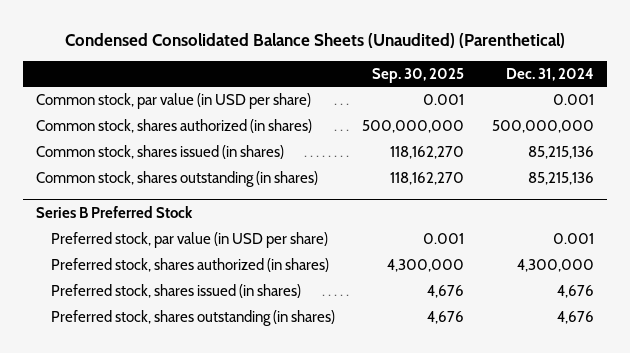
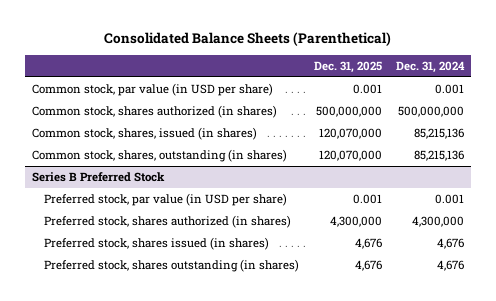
- Condensed Consolidated Balance Sheets (Unaudited) (Parenthetical)
+ Consolidated Balance Sheets (Parenthetical)
- | Sep. 30, 2025 | Dec. 31, 2024
+ | Dec. 31, 2025 | Dec. 31, 2024
- Common stock, shares issued (in shares) | 118,162,270 | 85,215,136
- Common stock, shares outstanding (in shares) | 118,162,270 | 85,215,136
+ Common stock, shares, issued (in shares) | 120,070,000 | 85,215,136
+ Common stock, shares, outstanding (in shares) | 120,070,000 | 85,215,136

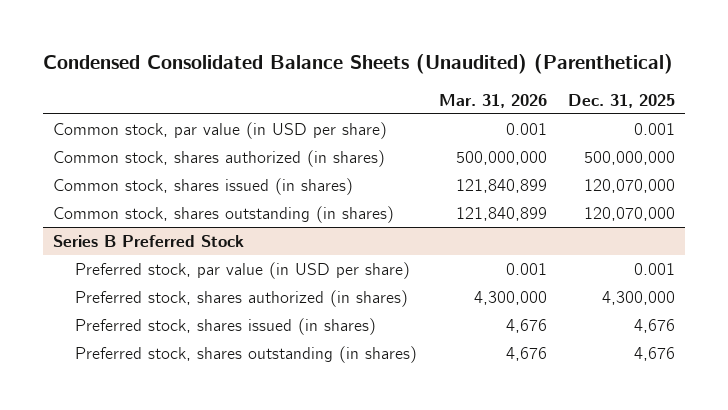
- Consolidated Balance Sheets (Parenthetical)
+ Condensed Consolidated Balance Sheets (Unaudited) (Parenthetical)
- | Dec. 31, 2025 | Dec. 31, 2024
+ | Mar. 31, 2026 | Dec. 31, 2025
- Common stock, shares, issued (in shares) | 120,070,000 | 85,215,136
- Common stock, shares, outstanding (in shares) | 120,070,000 | 85,215,136
+ Common stock, shares issued (in shares) | 121,840,899 | 120,070,000
+ Common stock, shares outstanding (in shares) | 121,840,899 | 120,070,000

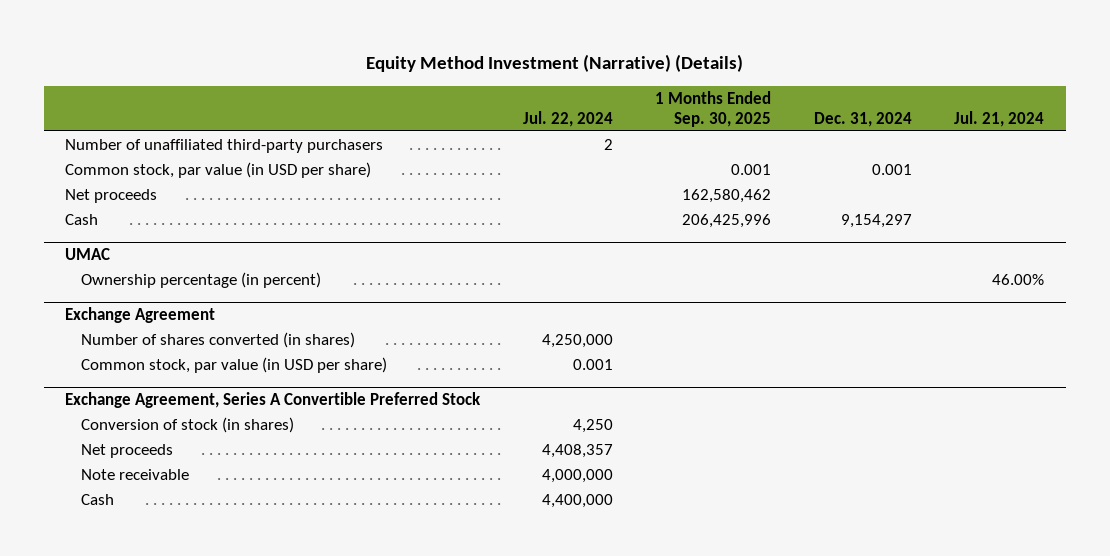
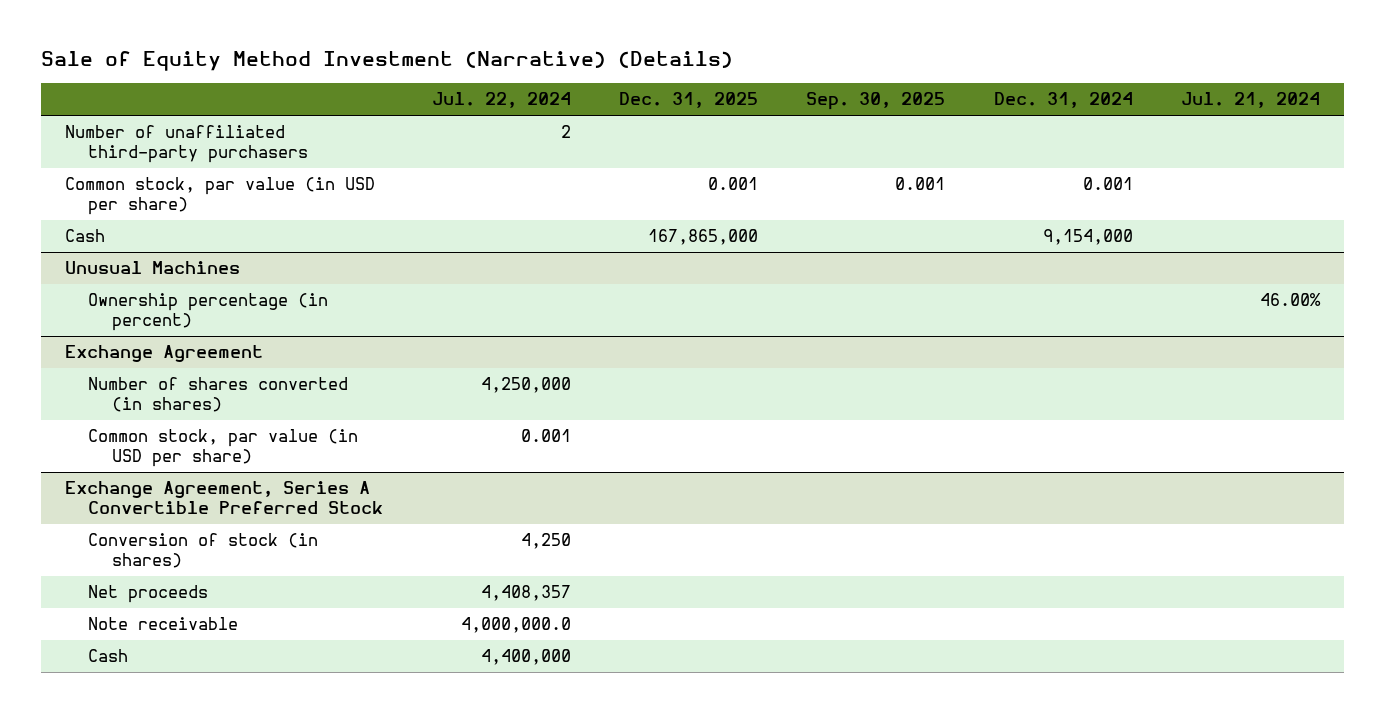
- Equity Method Investment (Narrative) (Details)
+ Sale of Equity Method Investment (Narrative) (Details)
- | Jul. 22, 2024 | 1 Months Ended Sep. 30, 2025 | Dec. 31, 2024 | Jul. 21, 2024
+ | Jul. 22, 2024 | Dec. 31, 2025 | Sep. 30, 2025 | Dec. 31, 2024 | Jul. 21, 2024
- Net proceeds | | 162,580,462 | |
- Cash | | 206,425,996 | 9,154,297 |
- UMAC
+ Cash | | 167,865,000 | | 9,154,000 |
+ Unusual Machines
@ Exchange Agreement, Series A Convertible Preferred Stock
- Note receivable | 4,000,000 | | |
+ Note receivable | 4,000,000.0 | | | |

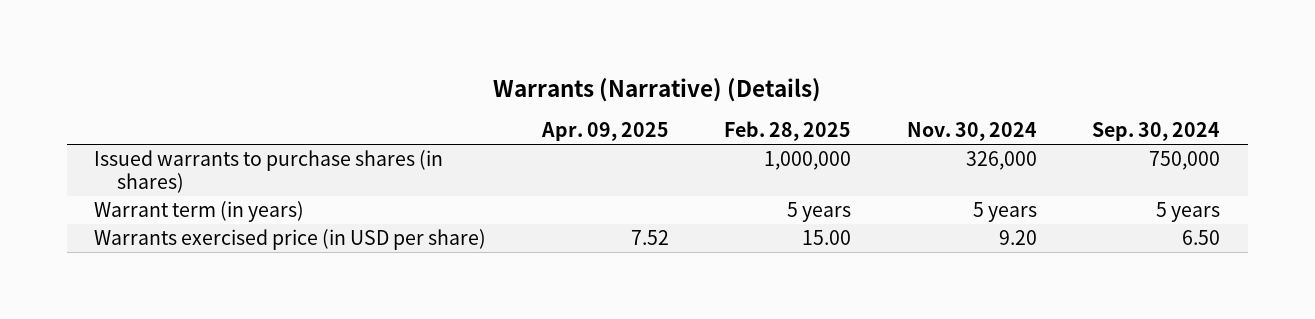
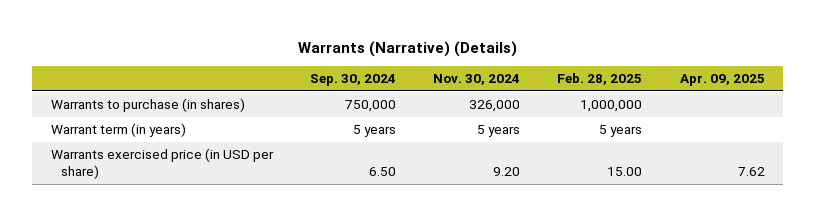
- | Apr. 09, 2025 | Feb. 28, 2025 | Nov. 30, 2024 | Sep. 30, 2024
+ | Sep. 30, 2024 | Nov. 30, 2024 | Feb. 28, 2025 | Apr. 09, 2025
- Issued warrants to purchase shares (in shares) | | 1,000,000 | 326,000 | 750,000
+ Warrants to purchase (in shares) | 750,000 | 326,000 | 1,000,000 |
- Warrants exercised price (in USD per share) | 7.52 | 15.00 | 9.20 | 6.50
+ Warrants exercised price (in USD per share) | 6.50 | 9.20 | 15.00 | 7.62

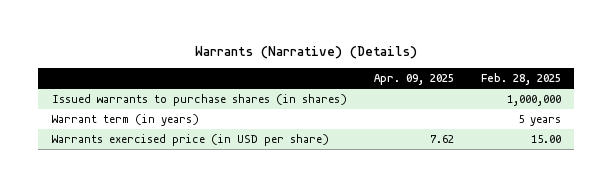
- | Sep. 30, 2024 | Nov. 30, 2024 | Feb. 28, 2025 | Apr. 09, 2025
+ | Apr. 09, 2025 | Feb. 28, 2025
- Warrants to purchase (in shares) | 750,000 | 326,000 | 1,000,000 |
+ Issued warrants to purchase shares (in shares) | | 1,000,000

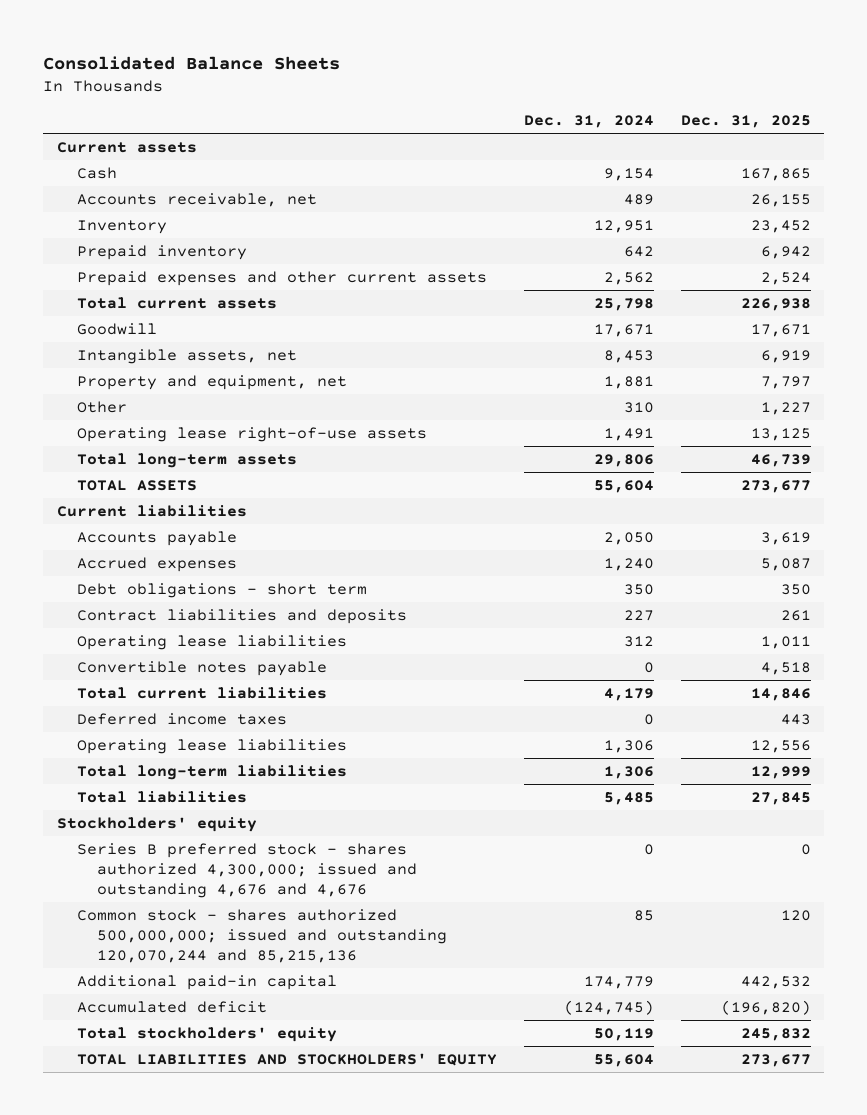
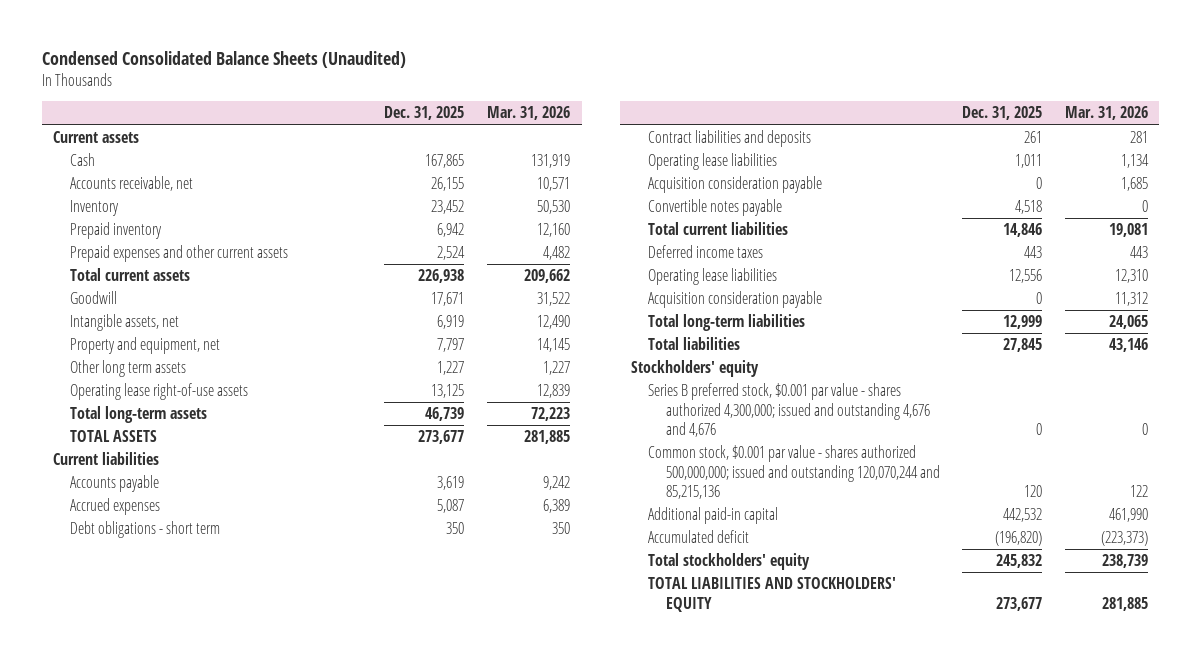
- Consolidated Balance Sheets
+ Condensed Consolidated Balance Sheets (Unaudited)
- | Dec. 31, 2024 | Dec. 31, 2025
+ | Dec. 31, 2025 | Mar. 31, 2026
- Other | 310 | 1,227
+ Other long term assets | 1,227 | 1,227
+ Acquisition consideration payable | 0 | 1,685
+ Acquisition consideration payable | 0 | 11,312
- Series B preferred stock - shares authorized 4,300,000; issued and outstanding 4,676 and 4,676 | 0 | 0
- Common stock - shares authorized 500,000,000; issued and outstanding 120,070,244 and 85,215,136 | 85 | 120
+ Series B preferred stock, $0.001 par value - shares authorized 4,300,000; issued and outstanding 4,676 and 4,676 | 0 | 0
+ Common stock, $0.001 par value - shares authorized 500,000,000; issued and outstanding 120,070,244 and 85,215,136 | 120 | 122

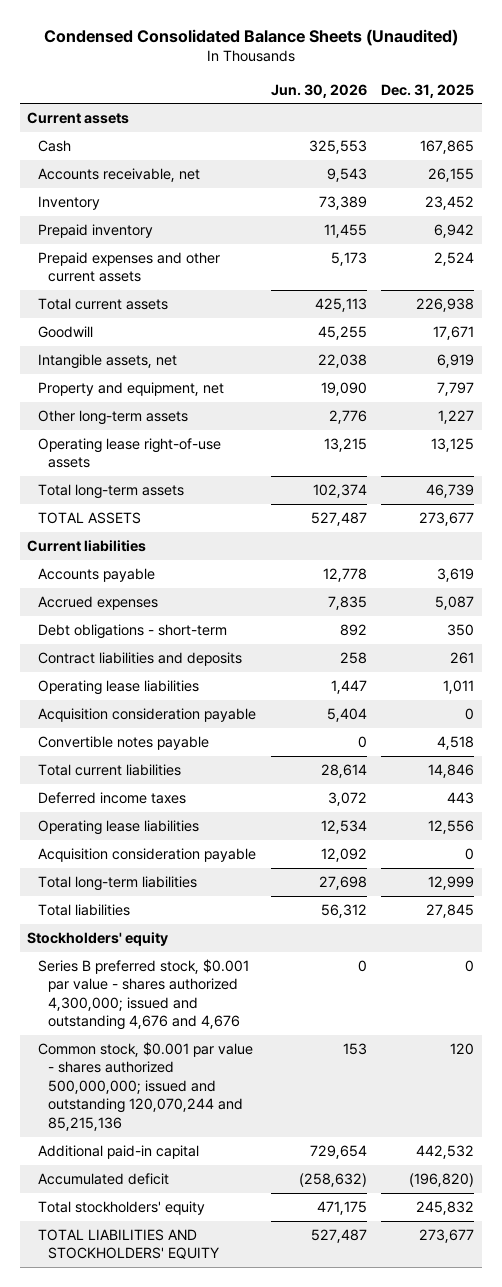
- | Dec. 31, 2025 | Mar. 31, 2026
+ | Jun. 30, 2026 | Dec. 31, 2025
- Other long term assets | 1,227 | 1,227
+ Other long-term assets | 2,776 | 1,227
- Debt obligations - short term | 350 | 350
+ Debt obligations - short-term | 892 | 350

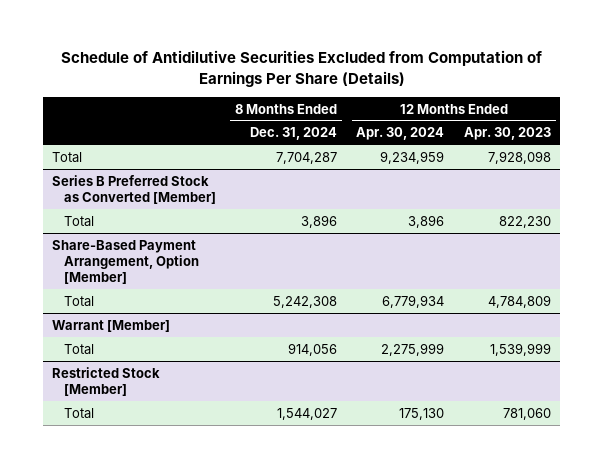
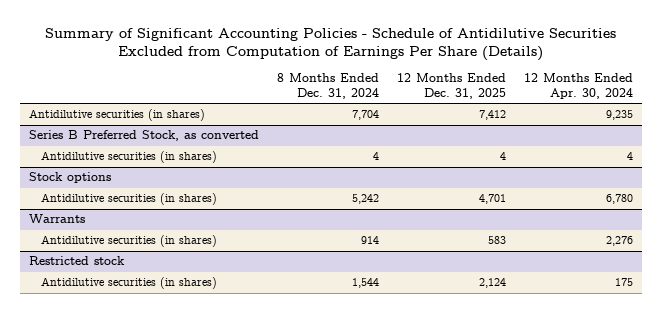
- Schedule of Antidilutive Securities Excluded from Computation of Earnings Per Share (Details)
+ Summary of Significant Accounting Policies - Schedule of Antidilutive Securities Excluded from Computation of Earnings Per Share (Details)
- | 8 Months Ended Dec. 31, 2024 | 12 Months Ended Apr. 30, 2024 | 12 Months Ended Apr. 30, 2023
+ | 8 Months Ended Dec. 31, 2024 | 12 Months Ended Dec. 31, 2025 | 12 Months Ended Apr. 30, 2024
- Total | 7,704,287 | 9,234,959 | 7,928,098
- Series B Preferred Stock as Converted [Member]
- Total | 3,896 | 3,896 | 822,230
- Share-Based Payment Arrangement, Option [Member]
- Total | 5,242,308 | 6,779,934 | 4,784,809
- Warrant [Member]
- Total | 914,056 | 2,275,999 | 1,539,999
- Restricted Stock [Member]
- Total | 1,544,027 | 175,130 | 781,060
+ Antidilutive securities (in shares) | 7,704 | 7,412 | 9,235
+ Series B Preferred Stock, as converted
+ Antidilutive securities (in shares) | 4 | 4 | 4
+ Stock options
+ Antidilutive securities (in shares) | 5,242 | 4,701 | 6,780
+ Warrants
+ Antidilutive securities (in shares) | 914 | 583 | 2,276
+ Restricted stock
+ Antidilutive securities (in shares) | 1,544 | 2,124 | 175

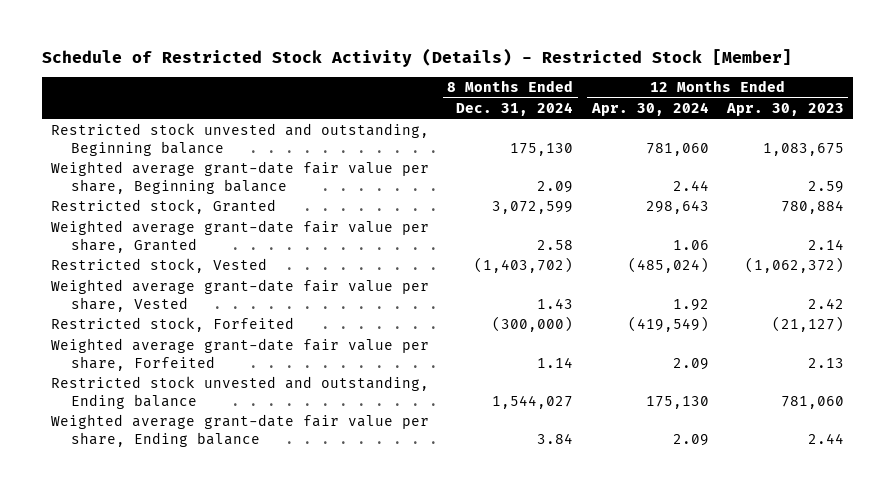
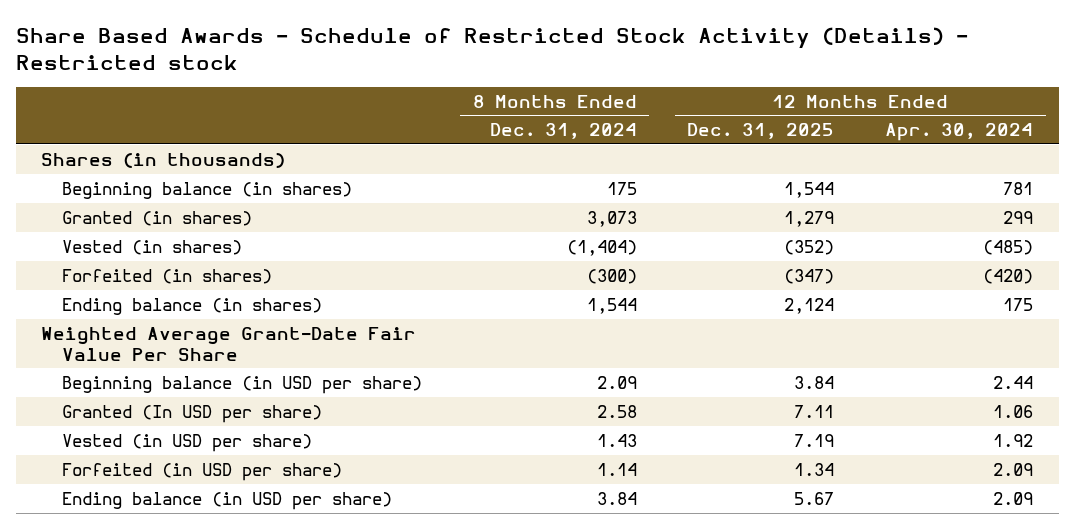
- Schedule of Restricted Stock Activity (Details) - Restricted Stock [Member]
+ Share Based Awards - Schedule of Restricted Stock Activity (Details) - Restricted stock
- | 8 Months Ended Dec. 31, 2024 | 12 Months Ended Apr. 30, 2024 | 12 Months Ended Apr. 30, 2023
+ | 8 Months Ended Dec. 31, 2024 | 12 Months Ended Dec. 31, 2025 | 12 Months Ended Apr. 30, 2024
- Restricted stock unvested and outstanding, Beginning balance | 175,130 | 781,060 | 1,083,675
- Weighted average grant-date fair value per share, Beginning balance | 2.09 | 2.44 | 2.59
- Restricted stock, Granted | 3,072,599 | 298,643 | 780,884
- Weighted average grant-date fair value per share, Granted | 2.58 | 1.06 | 2.14
- Restricted stock, Vested | (1,403,702) | (485,024) | (1,062,372)
- Weighted average grant-date fair value per share, Vested | 1.43 | 1.92 | 2.42
- Restricted stock, Forfeited | (300,000) | (419,549) | (21,127)
- Weighted average grant-date fair value per share, Forfeited | 1.14 | 2.09 | 2.13
- Restricted stock unvested and outstanding, Ending balance | 1,544,027 | 175,130 | 781,060
- Weighted average grant-date fair value per share, Ending balance | 3.84 | 2.09 | 2.44
+ Shares (in thousands)
+ Beginning balance (in shares) | 175 | 1,544 | 781
+ Granted (in shares) | 3,073 | 1,279 | 299
+ Vested (in shares) | (1,404) | (352) | (485)
+ Forfeited (in shares) | (300) | (347) | (420)
+ Ending balance (in shares) | 1,544 | 2,124 | 175
+ Weighted Average Grant-Date Fair Value Per Share
+ Beginning balance (in USD per share) | 2.09 | 3.84 | 2.44
+ Granted (In USD per share) | 2.58 | 7.11 | 1.06
+ Vested (in USD per share) | 1.43 | 7.19 | 1.92
+ Forfeited (in USD per share) | 1.14 | 1.34 | 2.09
+ Ending balance (in USD per share) | 3.84 | 5.67 | 2.09

